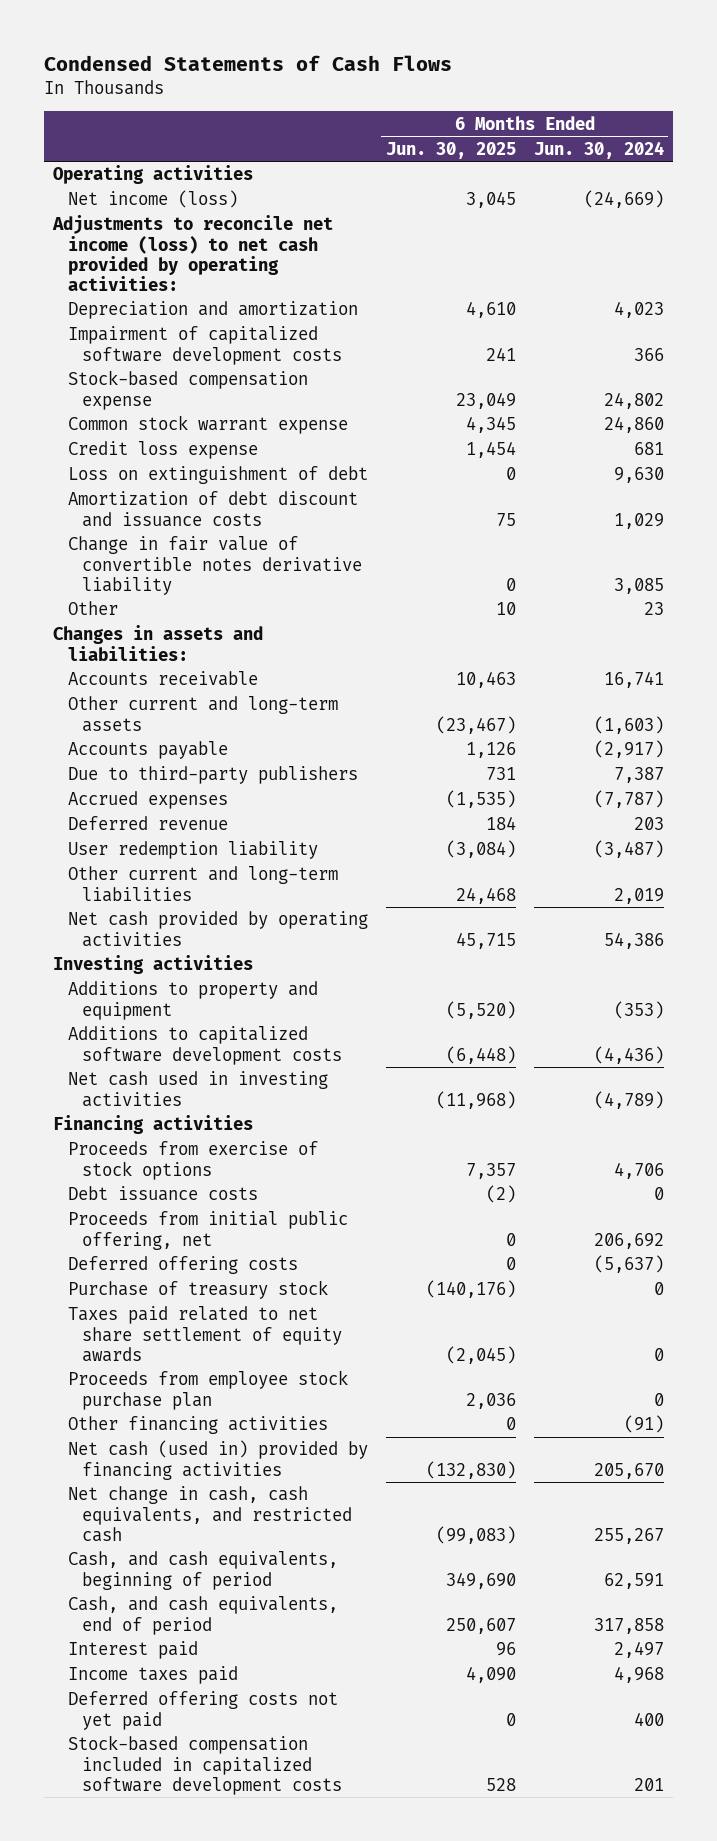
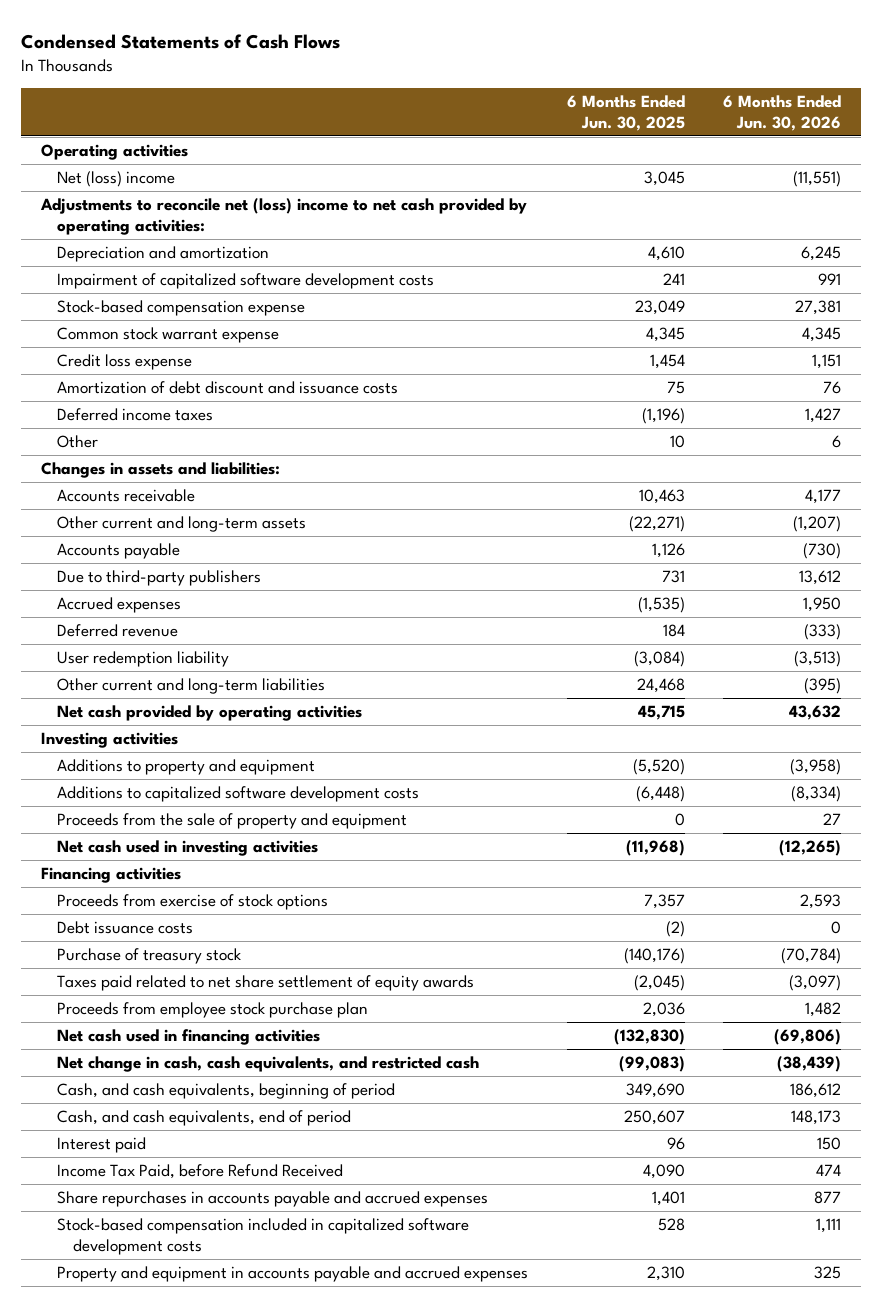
- | 6 Months Ended Jun. 30, 2025 | 6 Months Ended Jun. 30, 2024
+ | 6 Months Ended Jun. 30, 2025 | 6 Months Ended Jun. 30, 2026
- Net income (loss) | 3,045 | (24,669)
- Adjustments to reconcile net income (loss) to net cash provided by operating activities:
+ Net (loss) income | 3,045 | (11,551)
+ Adjustments to reconcile net (loss) income to net cash provided by operating activities:
- Loss on extinguishment of debt | 0 | 9,630
- Change in fair value of convertible notes derivative liability | 0 | 3,085
+ Deferred income taxes | (1,196) | 1,427
- Other current and long-term assets | (23,467) | (1,603)
+ Other current and long-term assets | (22,271) | (1,207)
+ Proceeds from the sale of property and equipment | 0 | 27
- Proceeds from initial public offering, net | 0 | 206,692
- Deferred offering costs | 0 | (5,637)
- Other financing activities | 0 | (91)
- Net cash (used in) provided by financing activities | (132,830) | 205,670
+ Net cash used in financing activities | (132,830) | (69,806)
- Income taxes paid | 4,090 | 4,968
- Deferred offering costs not yet paid | 0 | 400
+ Income Tax Paid, before Refund Received | 4,090 | 474
+ Share repurchases in accounts payable and accrued expenses | 1,401 | 877
+ Property and equipment in accounts payable and accrued expenses | 2,310 | 325

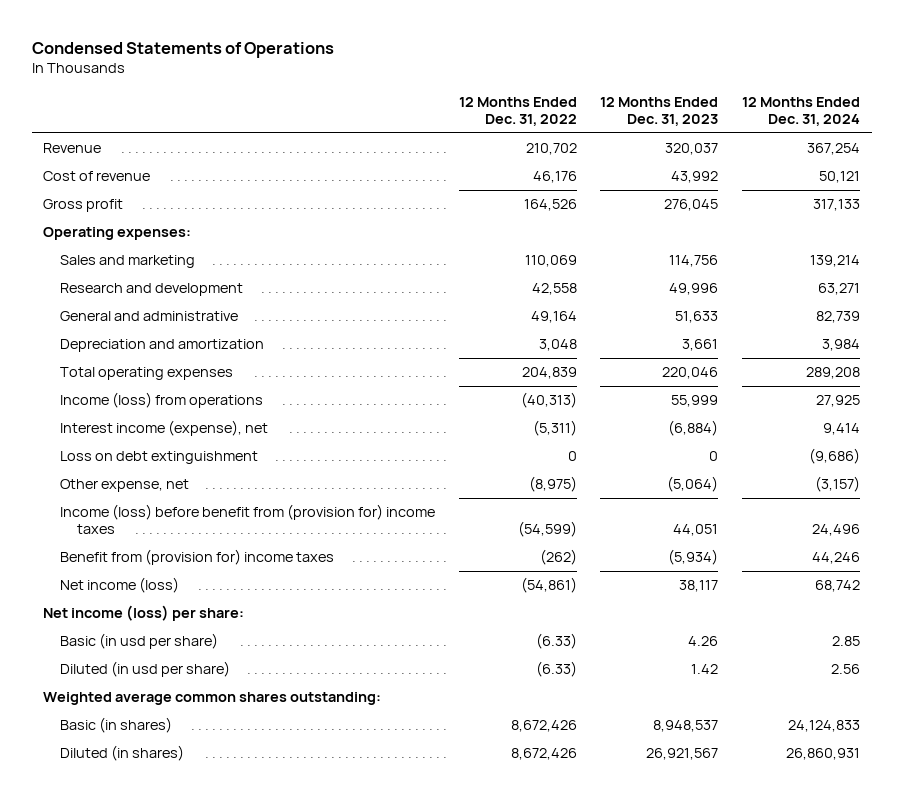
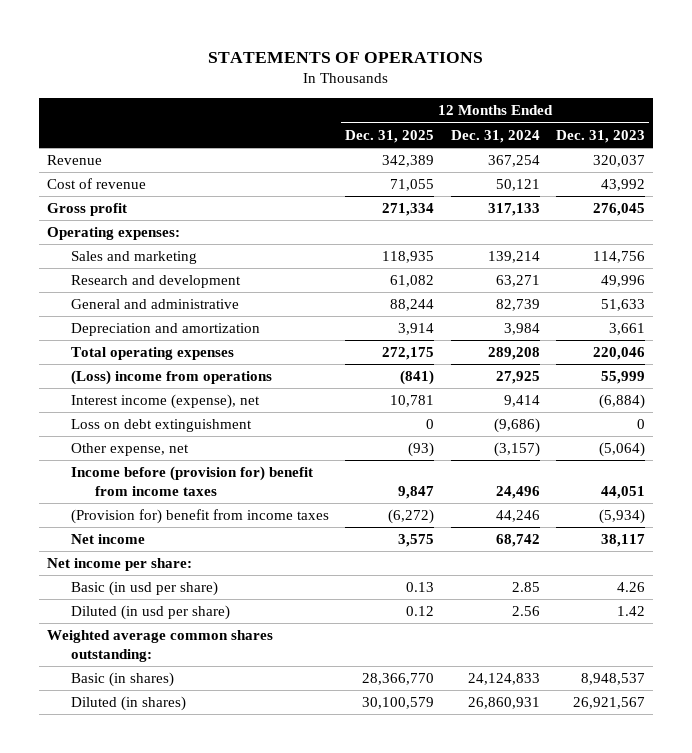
- Condensed Statements of Operations
+ STATEMENTS OF OPERATIONS
- | 12 Months Ended Dec. 31, 2022 | 12 Months Ended Dec. 31, 2023 | 12 Months Ended Dec. 31, 2024
+ | 12 Months Ended Dec. 31, 2025 | 12 Months Ended Dec. 31, 2024 | 12 Months Ended Dec. 31, 2023
- Income (loss) from operations | (40,313) | 55,999 | 27,925
+ (Loss) income from operations | (841) | 27,925 | 55,999
- Income (loss) before benefit from (provision for) income taxes | (54,599) | 44,051 | 24,496
- Benefit from (provision for) income taxes | (262) | (5,934) | 44,246
- Net income (loss) | (54,861) | 38,117 | 68,742
- Net income (loss) per share:
+ Income before (provision for) benefit from income taxes | 9,847 | 24,496 | 44,051
+ (Provision for) benefit from income taxes | (6,272) | 44,246 | (5,934)
+ Net income | 3,575 | 68,742 | 38,117
+ Net income per share:

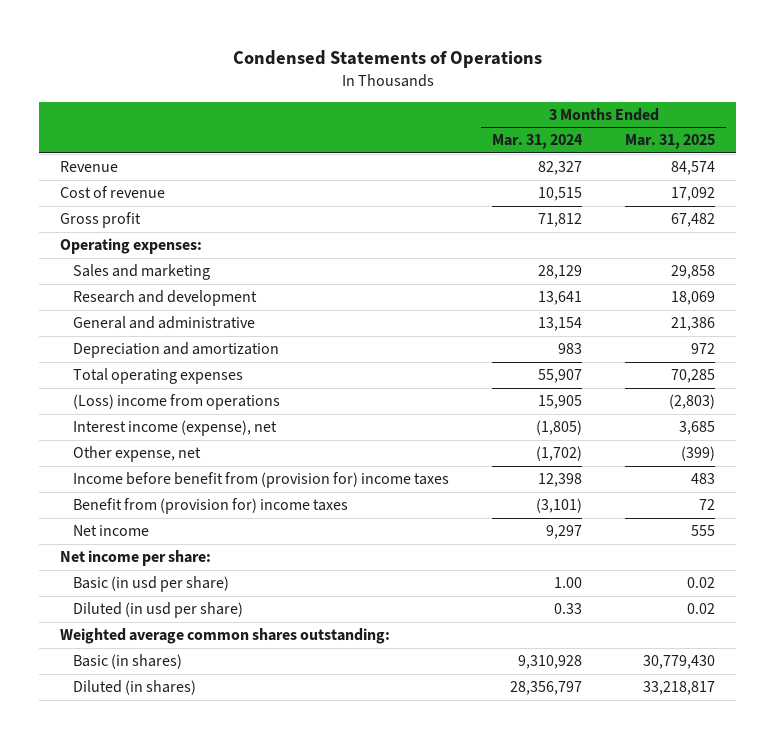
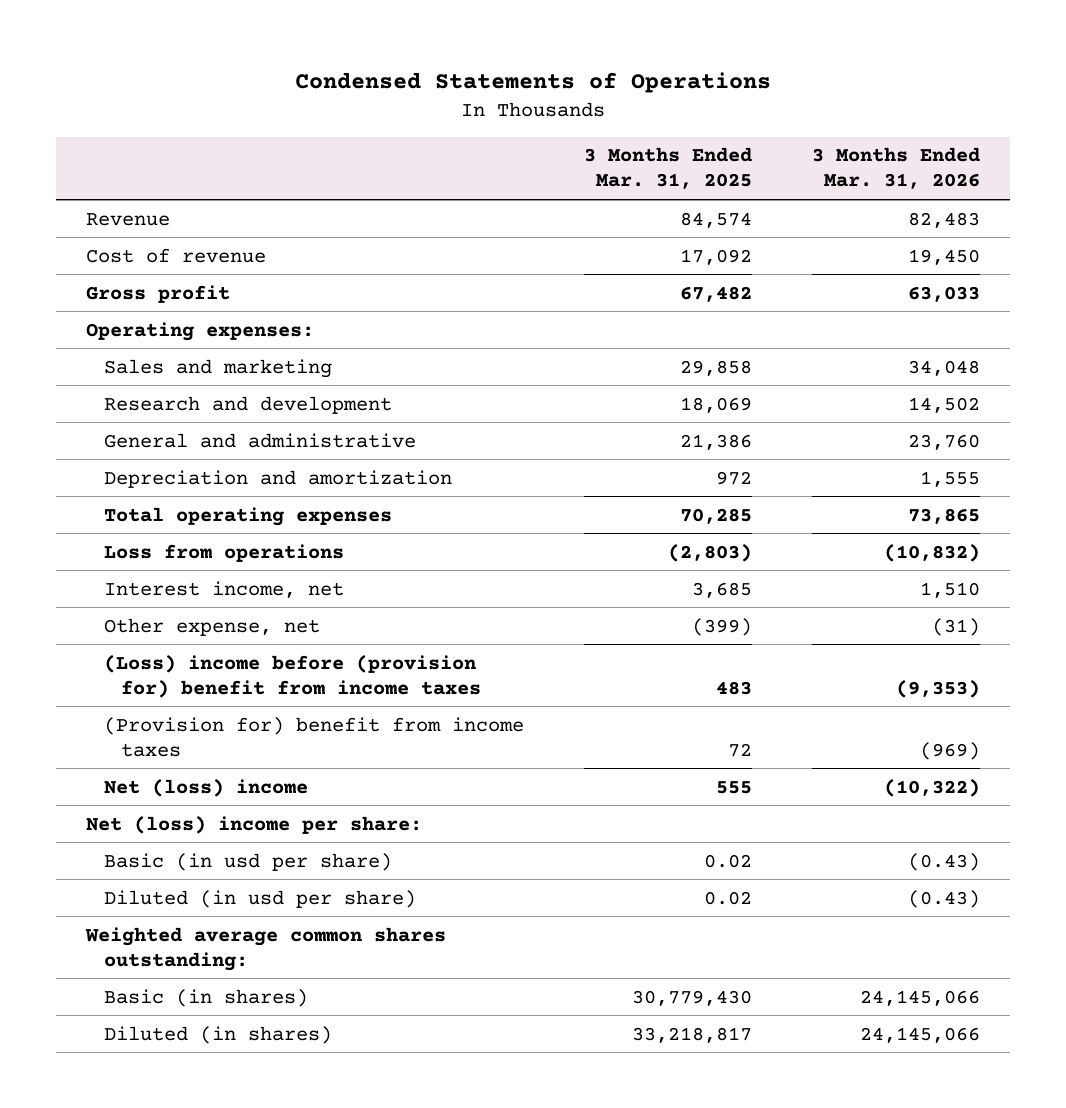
- | 3 Months Ended Mar. 31, 2024 | 3 Months Ended Mar. 31, 2025
+ | 3 Months Ended Mar. 31, 2025 | 3 Months Ended Mar. 31, 2026
- (Loss) income from operations | 15,905 | (2,803)
- Interest income (expense), net | (1,805) | 3,685
+ Loss from operations | (2,803) | (10,832)
+ Interest income, net | 3,685 | 1,510
- Income before benefit from (provision for) income taxes | 12,398 | 483
- Benefit from (provision for) income taxes | (3,101) | 72
- Net income | 9,297 | 555
- Net income per share:
+ (Loss) income before (provision for) benefit from income taxes | 483 | (9,353)
+ (Provision for) benefit from income taxes | 72 | (969)
+ Net (loss) income | 555 | (10,322)
+ Net (loss) income per share:

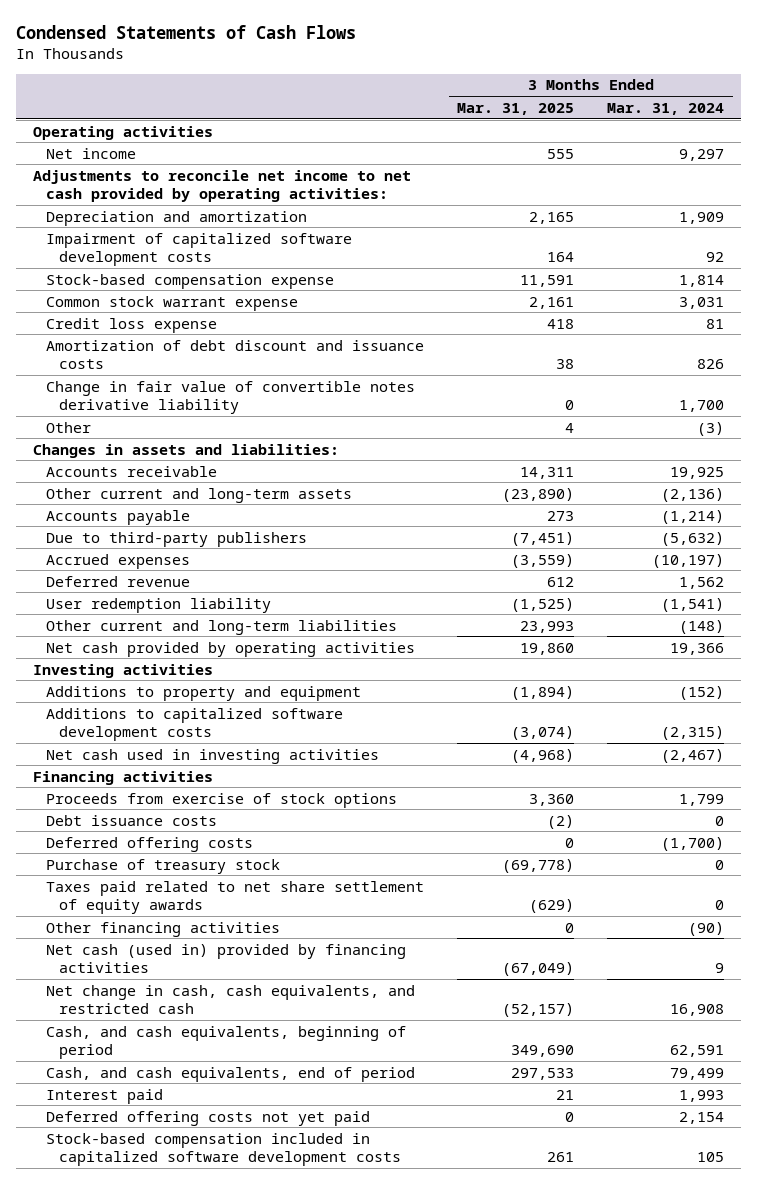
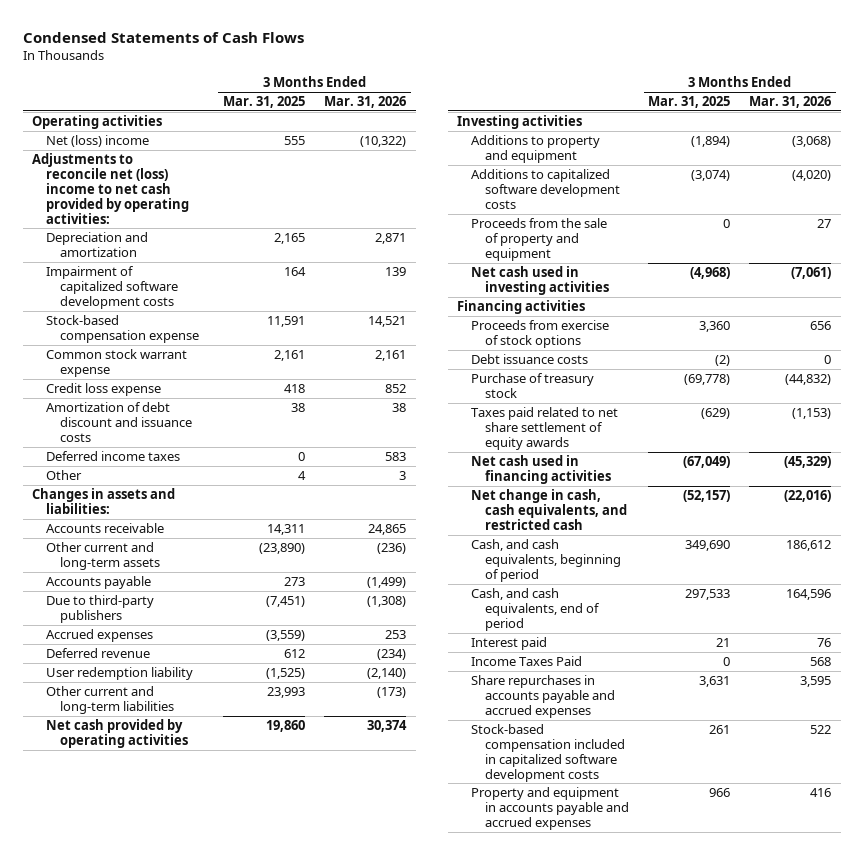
- | 3 Months Ended Mar. 31, 2025 | 3 Months Ended Mar. 31, 2024
+ | 3 Months Ended Mar. 31, 2025 | 3 Months Ended Mar. 31, 2026
- Net income | 555 | 9,297
- Adjustments to reconcile net income to net cash provided by operating activities:
+ Net (loss) income | 555 | (10,322)
+ Adjustments to reconcile net (loss) income to net cash provided by operating activities:
- Change in fair value of convertible notes derivative liability | 0 | 1,700
+ Deferred income taxes | 0 | 583
+ Proceeds from the sale of property and equipment | 0 | 27
- Deferred offering costs | 0 | (1,700)
- Other financing activities | 0 | (90)
- Net cash (used in) provided by financing activities | (67,049) | 9
+ Net cash used in financing activities | (67,049) | (45,329)
- Deferred offering costs not yet paid | 0 | 2,154
+ Income Taxes Paid | 0 | 568
+ Share repurchases in accounts payable and accrued expenses | 3,631 | 3,595
+ Property and equipment in accounts payable and accrued expenses | 966 | 416

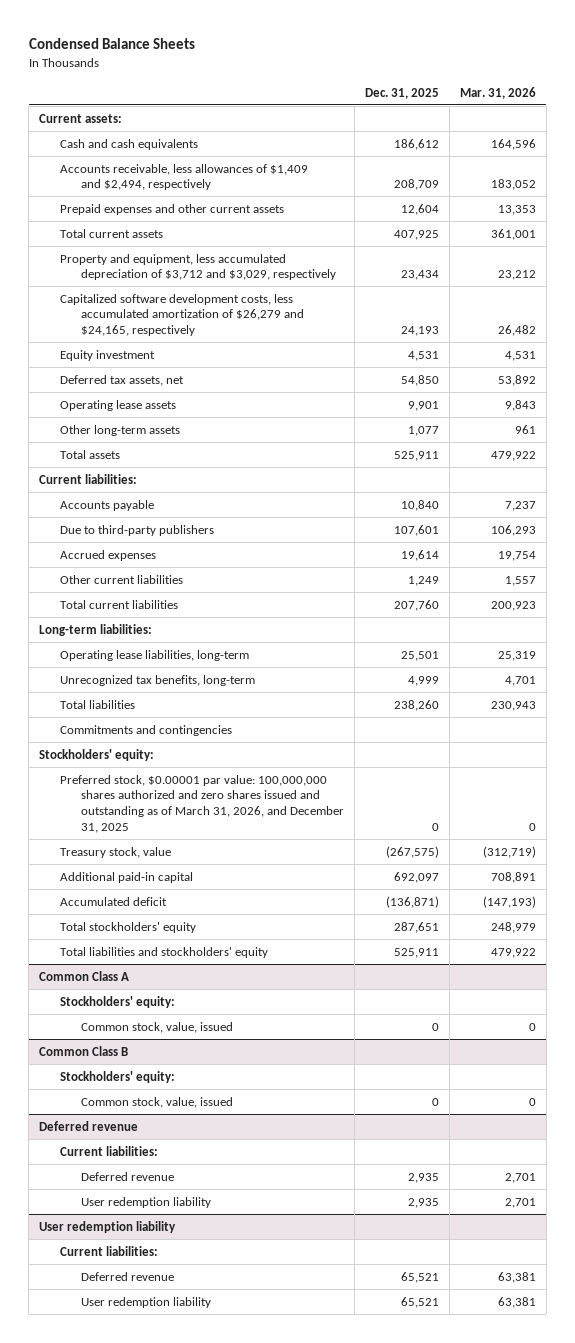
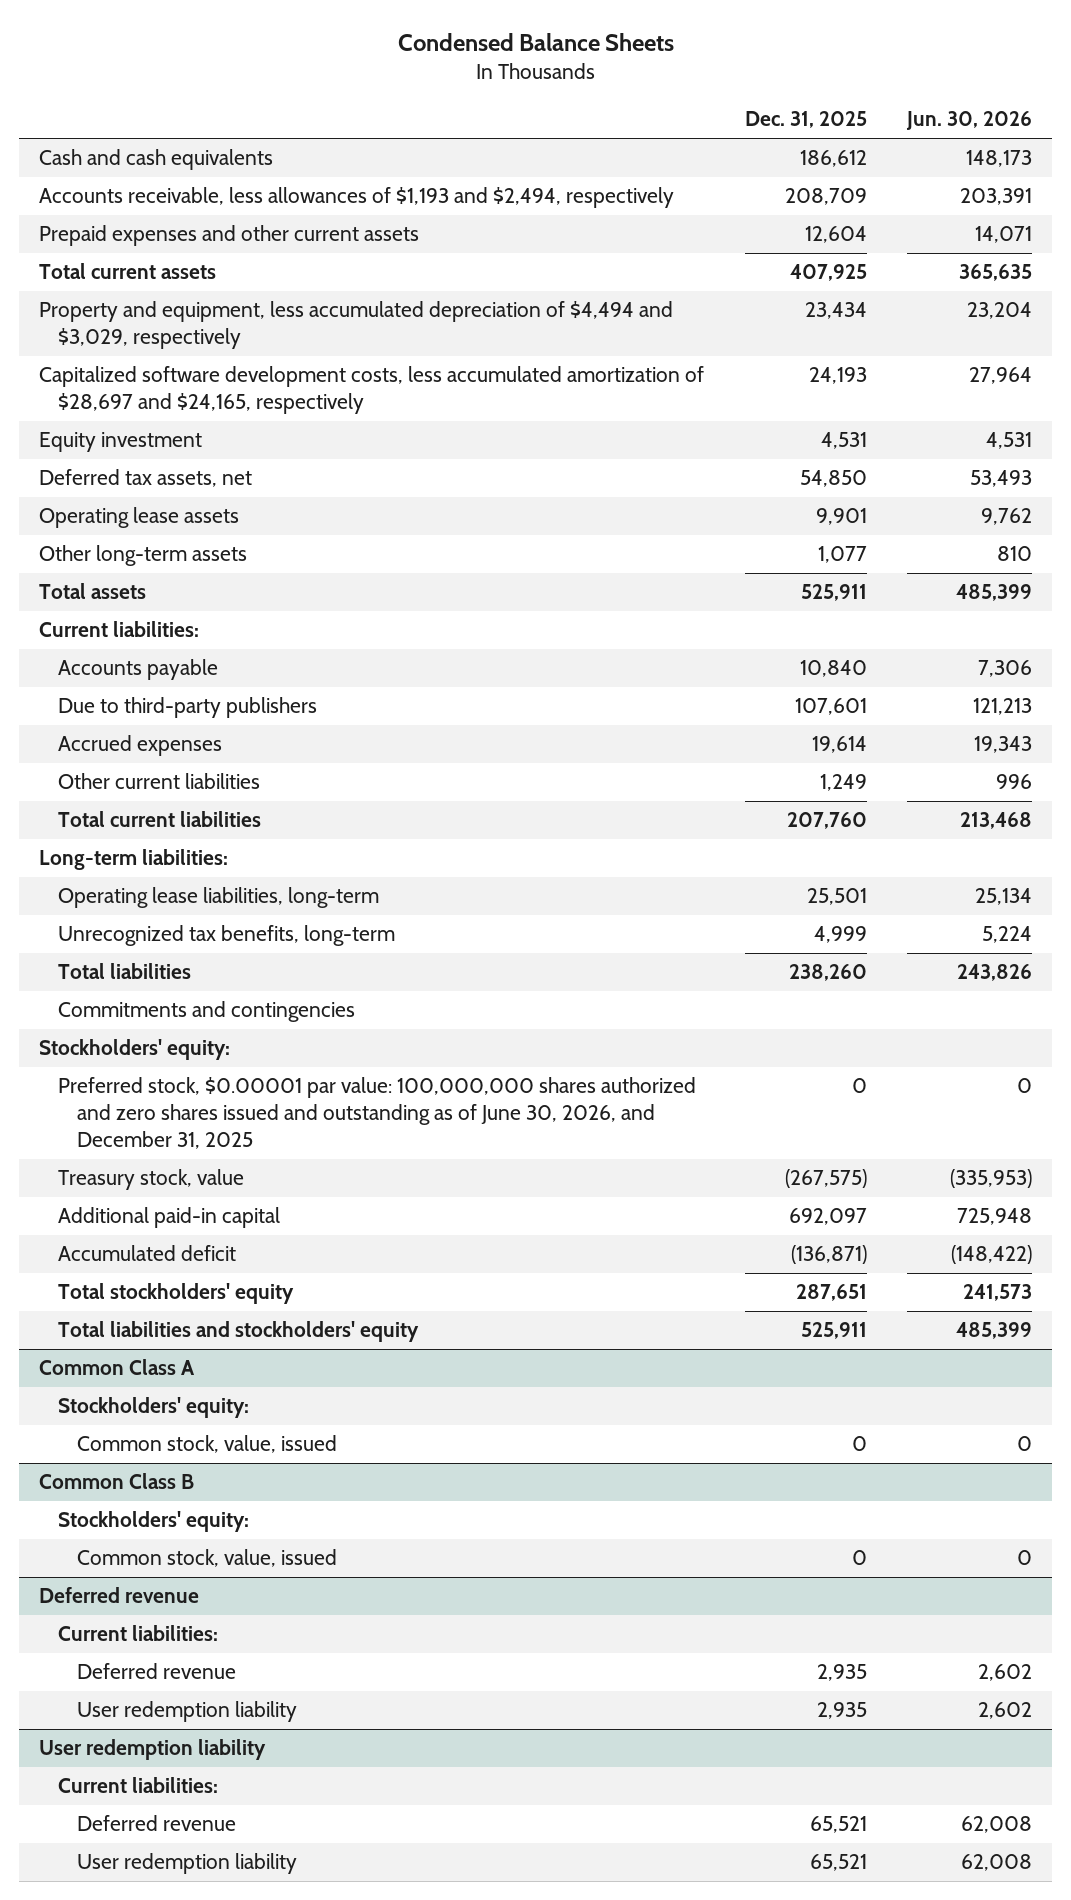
- | Dec. 31, 2025 | Mar. 31, 2026
+ | Dec. 31, 2025 | Jun. 30, 2026
- Current assets:
- Accounts receivable, less allowances of $1,409 and $2,494, respectively | 208,709 | 183,052
+ Accounts receivable, less allowances of $1,193 and $2,494, respectively | 208,709 | 203,391
- Property and equipment, less accumulated depreciation of $3,712 and $3,029, respectively | 23,434 | 23,212
- Capitalized software development costs, less accumulated amortization of $26,279 and $24,165, respectively | 24,193 | 26,482
+ Property and equipment, less accumulated depreciation of $4,494 and $3,029, respectively | 23,434 | 23,204
+ Capitalized software development costs, less accumulated amortization of $28,697 and $24,165, respectively | 24,193 | 27,964
- Preferred stock, $0.00001 par value: 100,000,000 shares authorized and zero shares issued and outstanding as of March 31, 2026, and December 31, 2025 | 0 | 0
+ Preferred stock, $0.00001 par value: 100,000,000 shares authorized and zero shares issued and outstanding as of June 30, 2026, and December 31, 2025 | 0 | 0

